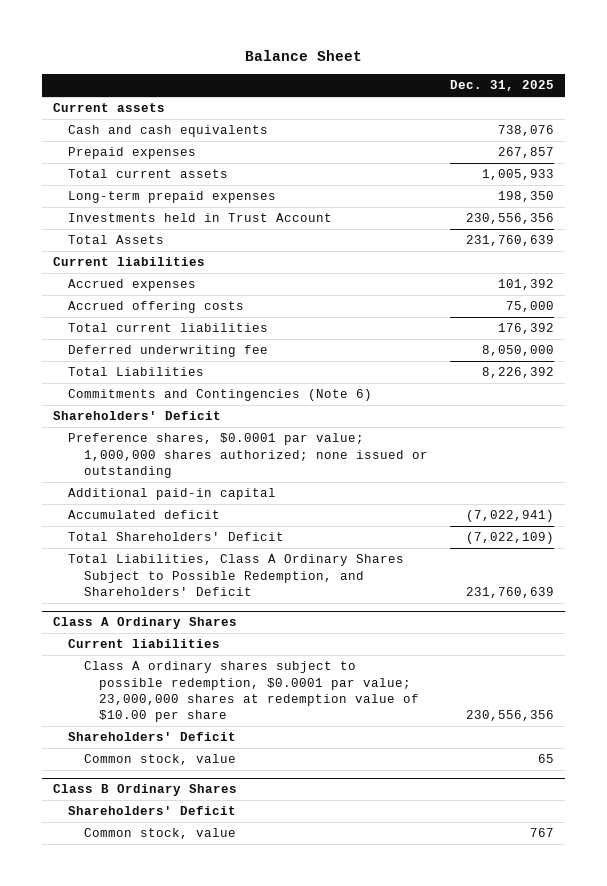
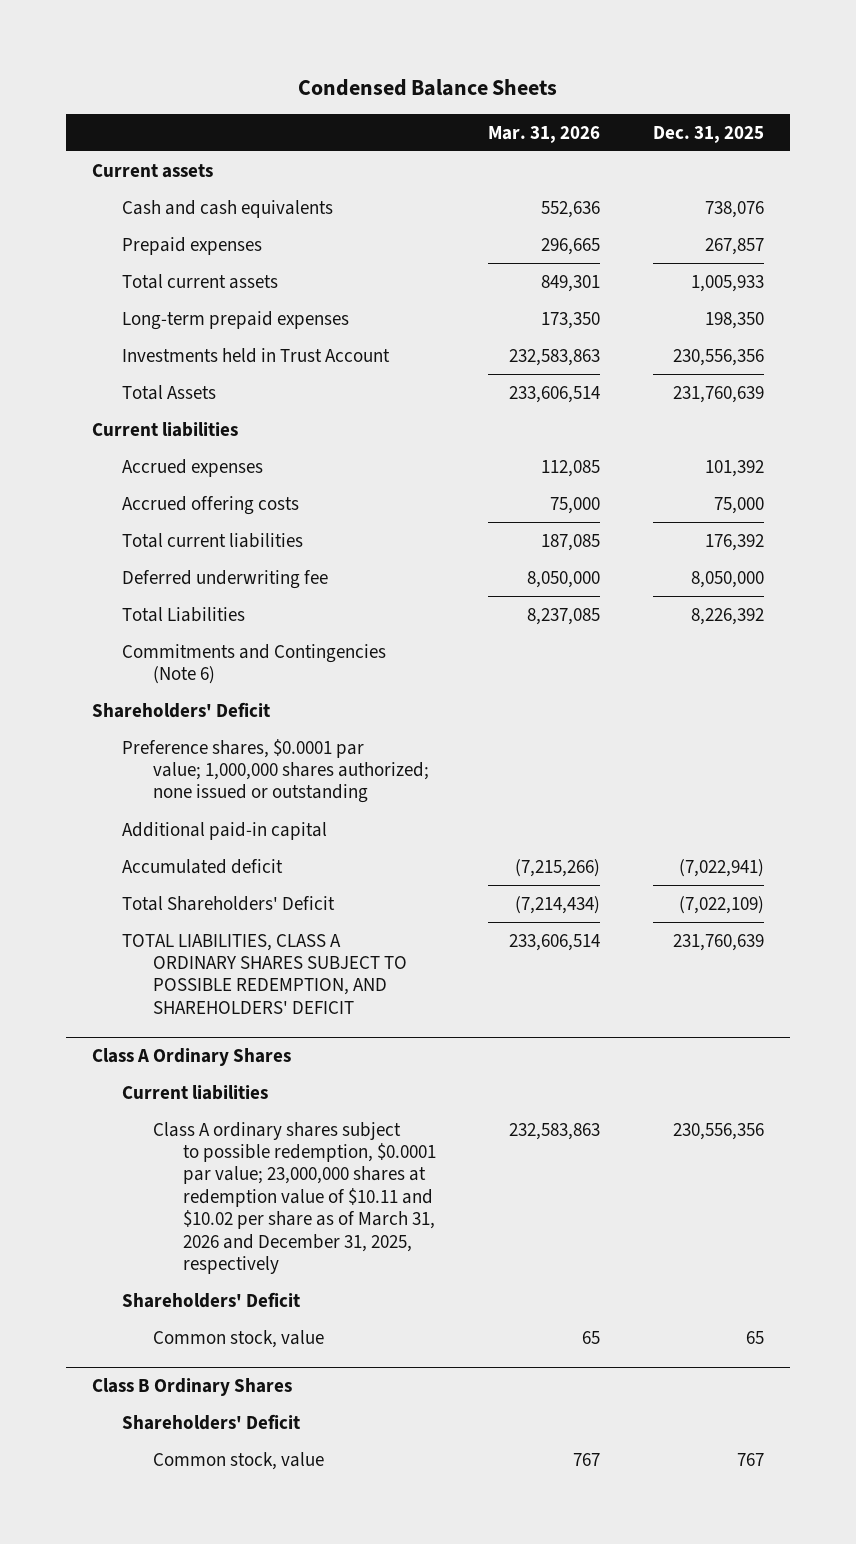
- Balance Sheet
+ Condensed Balance Sheets
- | Dec. 31, 2025
+ | Mar. 31, 2026 | Dec. 31, 2025
- Total Liabilities, Class A Ordinary Shares Subject to Possible Redemption, and Shareholders' Deficit | 231,760,639
+ TOTAL LIABILITIES, CLASS A ORDINARY SHARES SUBJECT TO POSSIBLE REDEMPTION, AND SHAREHOLDERS' DEFICIT | 233,606,514 | 231,760,639
@ Class A Ordinary Shares
- Class A ordinary shares subject to possible redemption, $0.0001 par value; 23,000,000 shares at redemption value of $10.00 per share | 230,556,356
+ Class A ordinary shares subject to possible redemption, $0.0001 par value; 23,000,000 shares at redemption value of $10.11 and $10.02 per share as of March 31, 2026 and December 31, 2025, respectively | 232,583,863 | 230,556,356

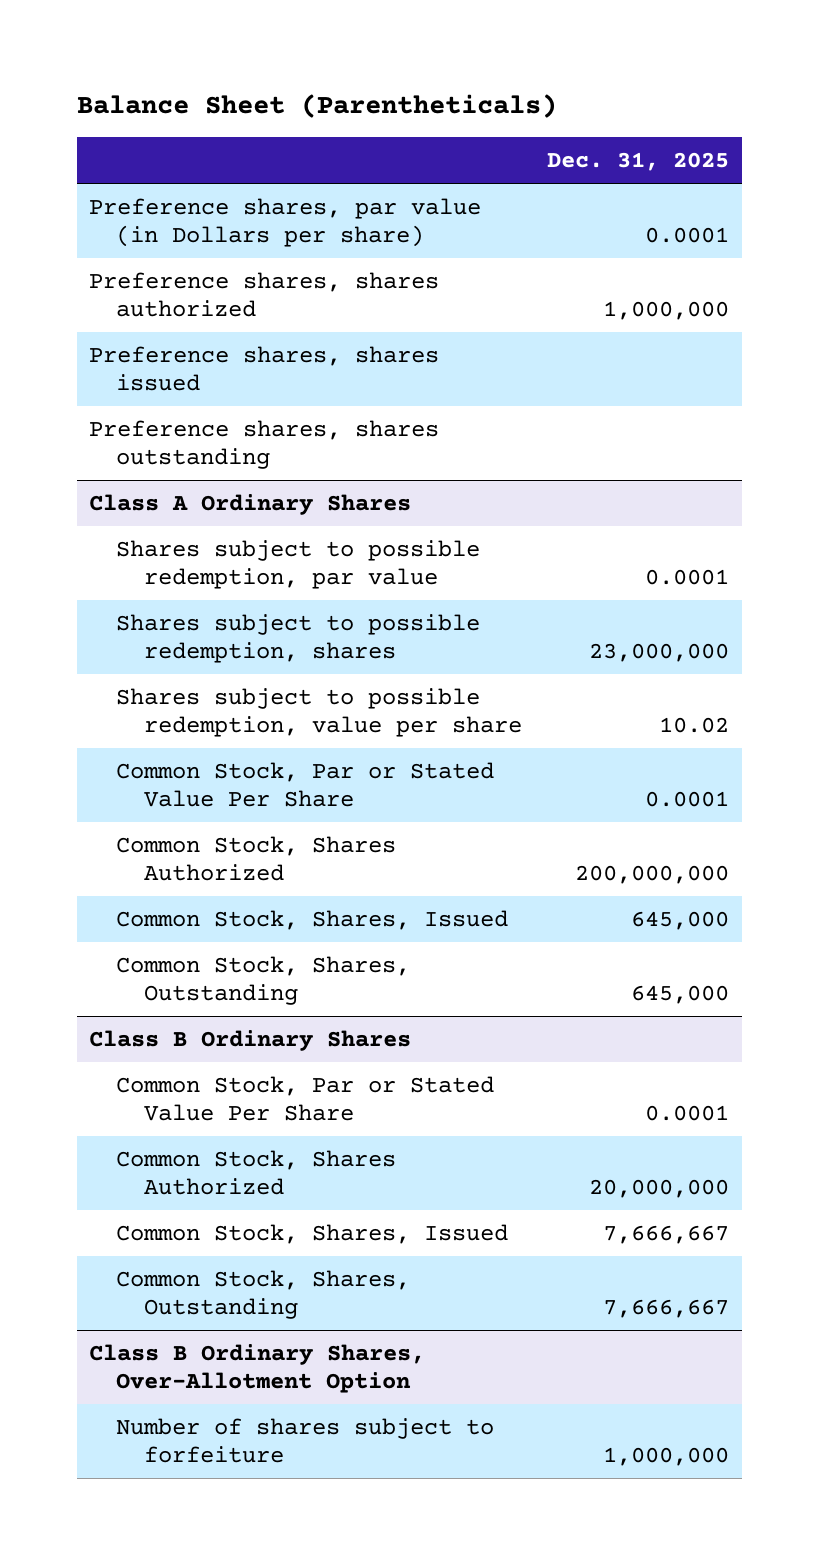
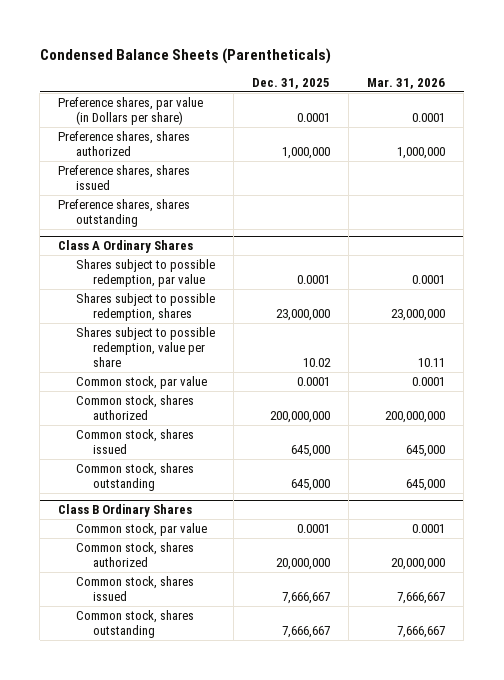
- Balance Sheet (Parentheticals)
+ Condensed Balance Sheets (Parentheticals)
- | Dec. 31, 2025
+ | Dec. 31, 2025 | Mar. 31, 2026
@ Class A Ordinary Shares
- Common Stock, Par or Stated Value Per Share | 0.0001
- Common Stock, Shares Authorized | 200,000,000
- Common Stock, Shares, Issued | 645,000
- Common Stock, Shares, Outstanding | 645,000
+ Common stock, par value | 0.0001 | 0.0001
+ Common stock, shares authorized | 200,000,000 | 200,000,000
+ Common stock, shares issued | 645,000 | 645,000
+ Common stock, shares outstanding | 645,000 | 645,000
@ Class B Ordinary Shares
- Common Stock, Par or Stated Value Per Share | 0.0001
- Common Stock, Shares Authorized | 20,000,000
- Common Stock, Shares, Issued | 7,666,667
- Common Stock, Shares, Outstanding | 7,666,667
- Class B Ordinary Shares, Over-Allotment Option
- Number of shares subject to forfeiture | 1,000,000
@ Class B Ordinary Shares
+ Common stock, par value | 0.0001 | 0.0001
+ Common stock, shares authorized | 20,000,000 | 20,000,000
+ Common stock, shares issued | 7,666,667 | 7,666,667
+ Common stock, shares outstanding | 7,666,667 | 7,666,667

